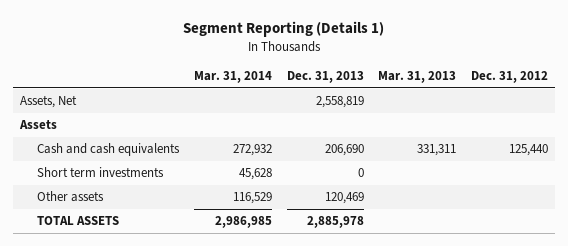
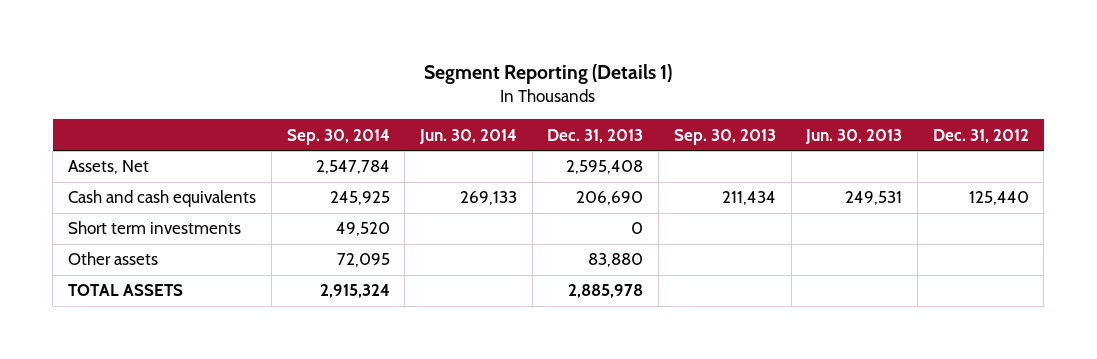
- | Mar. 31, 2014 | Dec. 31, 2013 | Mar. 31, 2013 | Dec. 31, 2012
+ | Sep. 30, 2014 | Jun. 30, 2014 | Dec. 31, 2013 | Sep. 30, 2013 | Jun. 30, 2013 | Dec. 31, 2012
- Assets, Net | | 2,558,819 | |
- Assets
+ Assets, Net | 2,547,784 | | 2,595,408 | | |
- Other assets | 116,529 | 120,469 | |
+ Other assets | 72,095 | | 83,880 | | |

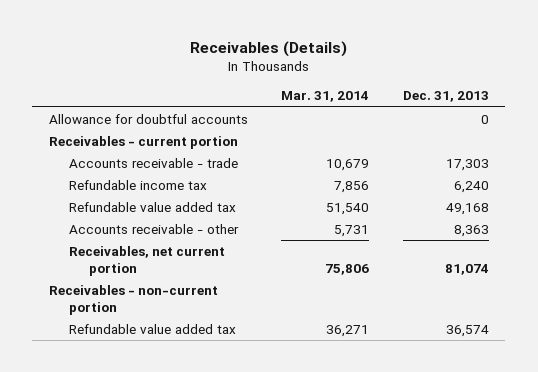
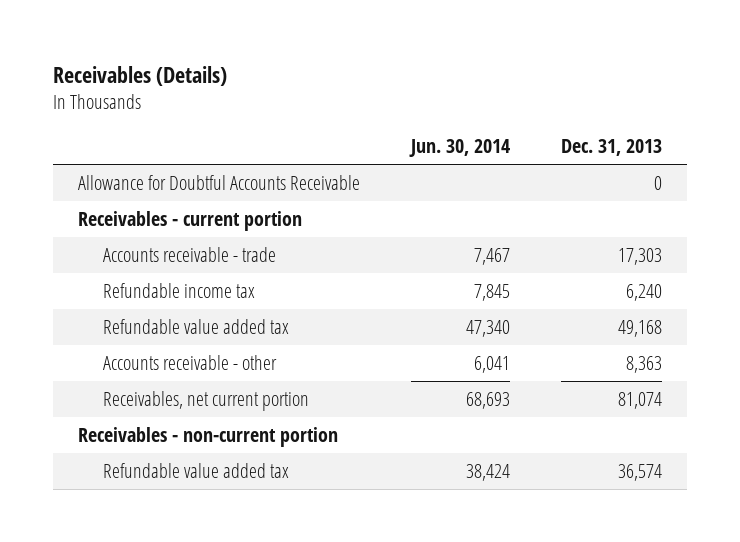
- | Mar. 31, 2014 | Dec. 31, 2013
+ | Jun. 30, 2014 | Dec. 31, 2013
- Allowance for doubtful accounts | | 0
+ Allowance for Doubtful Accounts Receivable | | 0

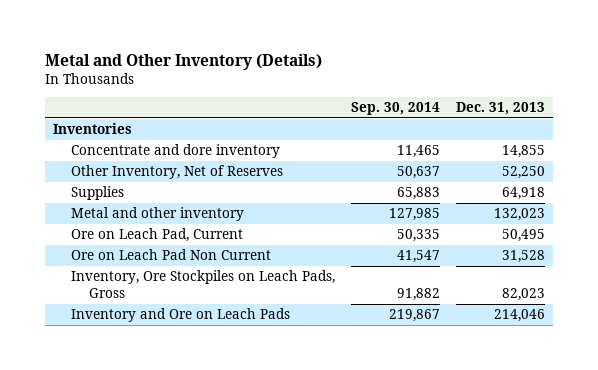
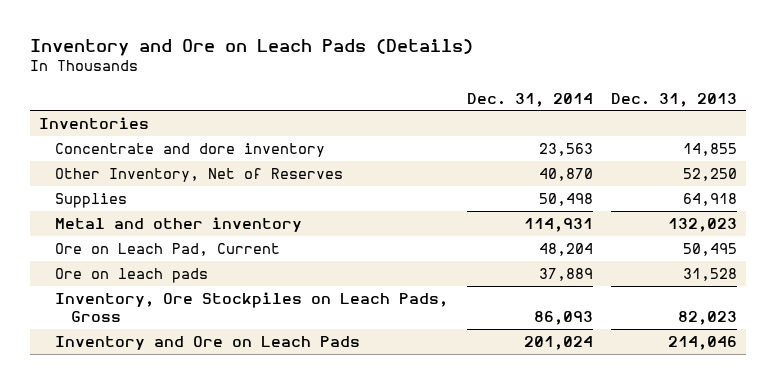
- Metal and Other Inventory (Details)
+ Inventory and Ore on Leach Pads (Details)
- | Sep. 30, 2014 | Dec. 31, 2013
+ | Dec. 31, 2014 | Dec. 31, 2013
- Ore on Leach Pad Non Current | 41,547 | 31,528
+ Ore on leach pads | 37,889 | 31,528

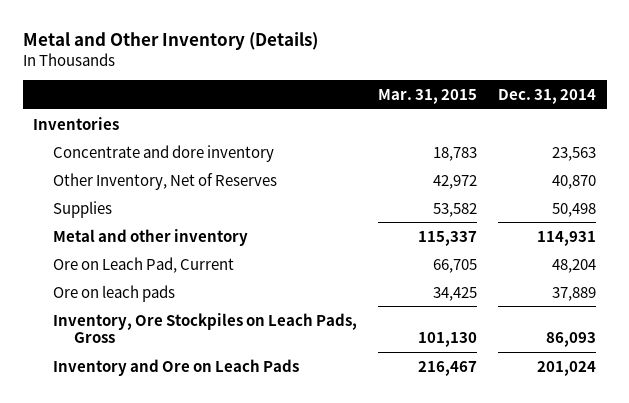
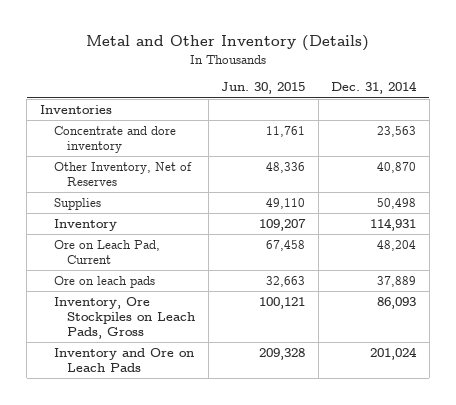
- | Mar. 31, 2015 | Dec. 31, 2014
+ | Jun. 30, 2015 | Dec. 31, 2014
- Metal and other inventory | 115,337 | 114,931
+ Inventory | 109,207 | 114,931

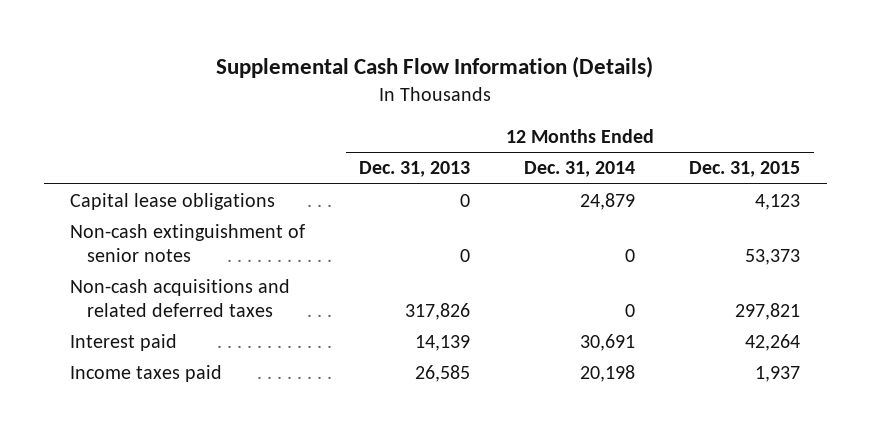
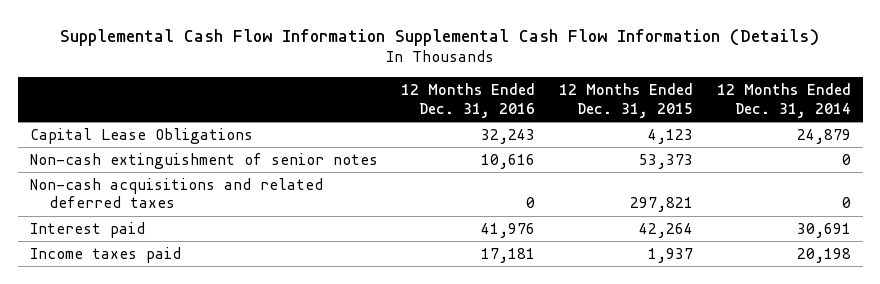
- Supplemental Cash Flow Information (Details)
+ Supplemental Cash Flow Information Supplemental Cash Flow Information (Details)
- | 12 Months Ended Dec. 31, 2013 | 12 Months Ended Dec. 31, 2014 | 12 Months Ended Dec. 31, 2015
+ | 12 Months Ended Dec. 31, 2016 | 12 Months Ended Dec. 31, 2015 | 12 Months Ended Dec. 31, 2014
- Capital lease obligations | 0 | 24,879 | 4,123
+ Capital Lease Obligations | 32,243 | 4,123 | 24,879

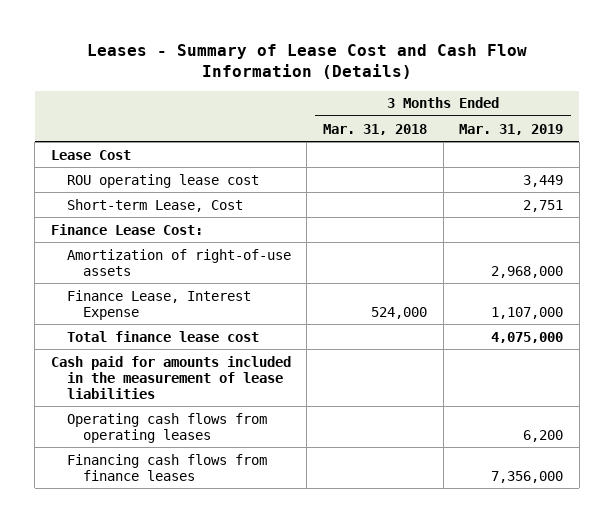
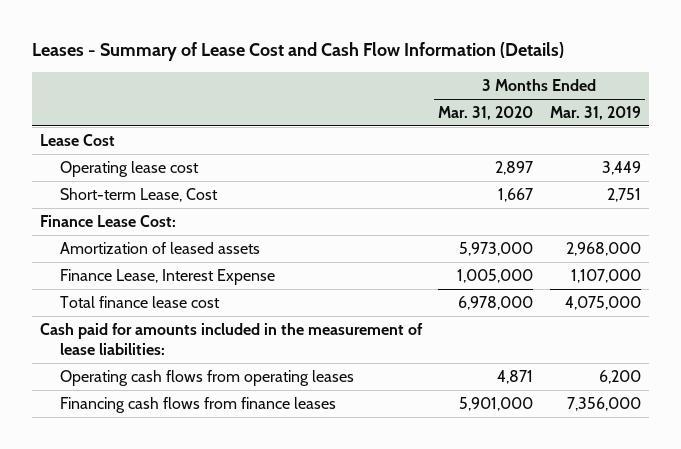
- | 3 Months Ended Mar. 31, 2018 | 3 Months Ended Mar. 31, 2019
+ | 3 Months Ended Mar. 31, 2020 | 3 Months Ended Mar. 31, 2019
- ROU operating lease cost | | 3,449
+ Operating lease cost | 2,897 | 3,449
- Amortization of right-of-use assets | | 2,968,000
+ Amortization of leased assets | 5,973,000 | 2,968,000
- Cash paid for amounts included in the measurement of lease liabilities
+ Cash paid for amounts included in the measurement of lease liabilities:

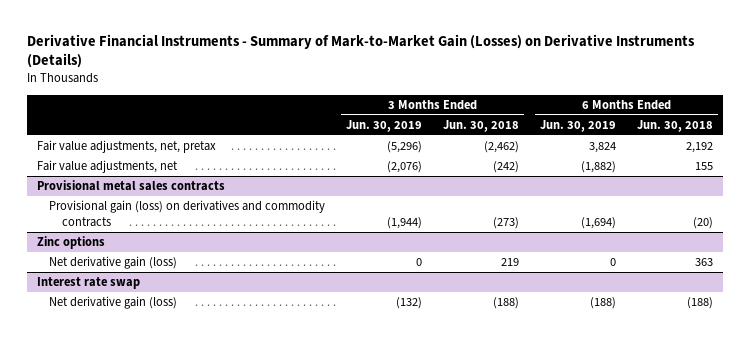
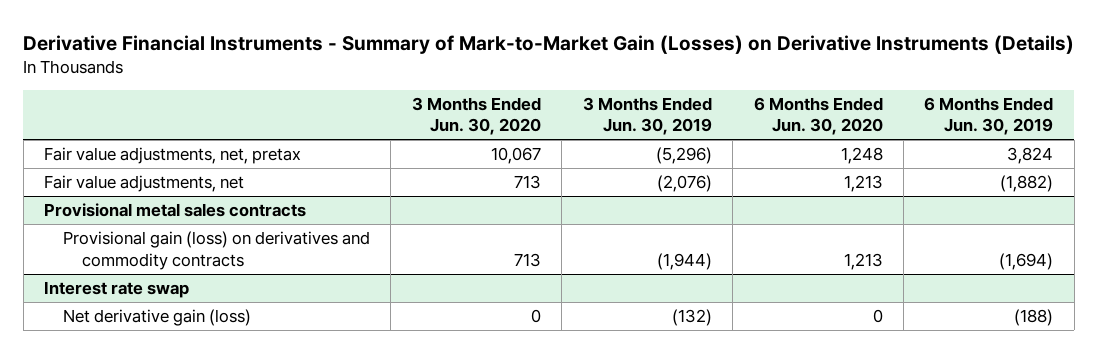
- | 3 Months Ended Jun. 30, 2019 | 3 Months Ended Jun. 30, 2018 | 6 Months Ended Jun. 30, 2019 | 6 Months Ended Jun. 30, 2018
+ | 3 Months Ended Jun. 30, 2020 | 3 Months Ended Jun. 30, 2019 | 6 Months Ended Jun. 30, 2020 | 6 Months Ended Jun. 30, 2019
- Zinc options
- Net derivative gain (loss) | 0 | 219 | 0 | 363

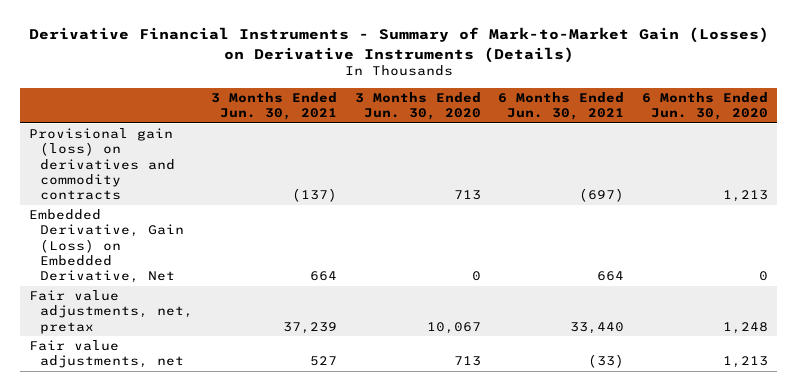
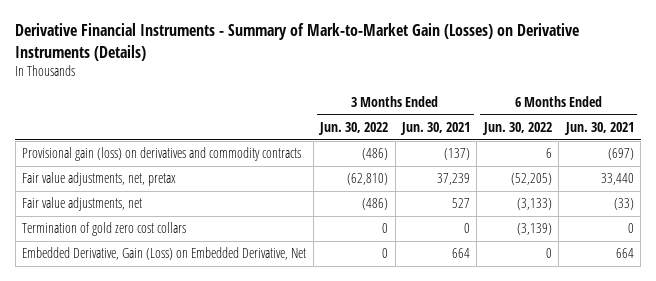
- | 3 Months Ended Jun. 30, 2021 | 3 Months Ended Jun. 30, 2020 | 6 Months Ended Jun. 30, 2021 | 6 Months Ended Jun. 30, 2020
+ | 3 Months Ended Jun. 30, 2022 | 3 Months Ended Jun. 30, 2021 | 6 Months Ended Jun. 30, 2022 | 6 Months Ended Jun. 30, 2021
+ Termination of gold zero cost collars | 0 | 0 | (3,139) | 0
moved down: Embedded Derivative, Gain (Loss) on Embedded Derivative, Net | 0 | 664 | 0 | 664

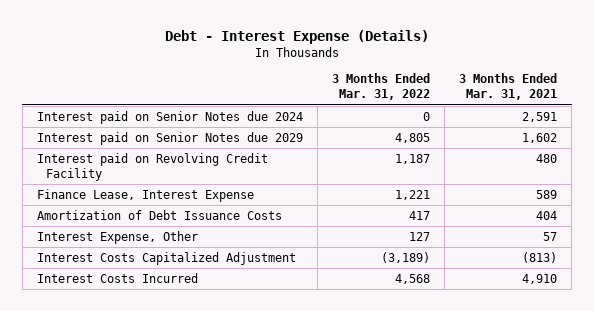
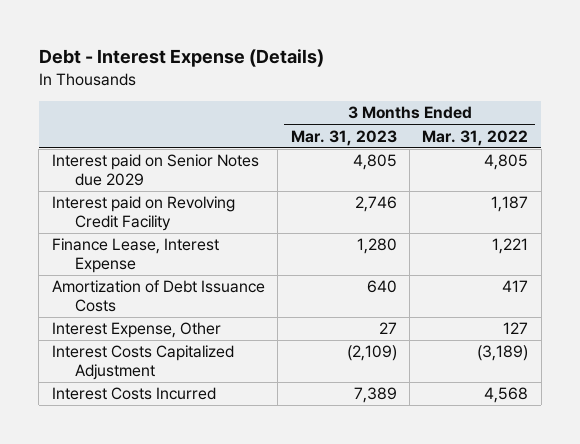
- | 3 Months Ended Mar. 31, 2022 | 3 Months Ended Mar. 31, 2021
+ | 3 Months Ended Mar. 31, 2023 | 3 Months Ended Mar. 31, 2022
- Interest paid on Senior Notes due 2024 | 0 | 2,591

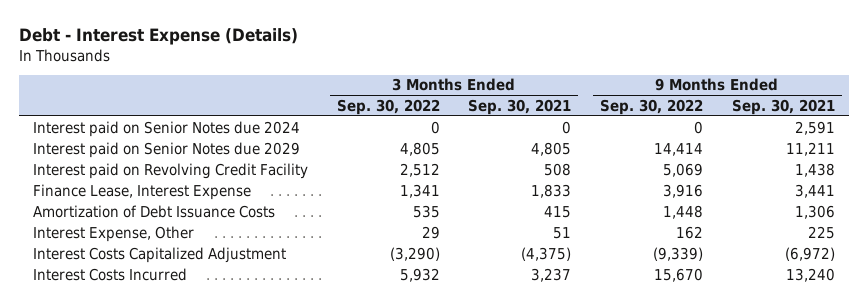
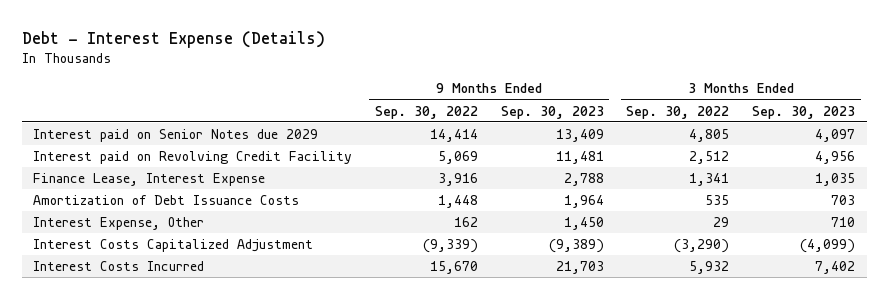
- | 3 Months Ended Sep. 30, 2022 | 3 Months Ended Sep. 30, 2021 | 9 Months Ended Sep. 30, 2022 | 9 Months Ended Sep. 30, 2021
+ | 9 Months Ended Sep. 30, 2022 | 9 Months Ended Sep. 30, 2023 | 3 Months Ended Sep. 30, 2022 | 3 Months Ended Sep. 30, 2023
- Interest paid on Senior Notes due 2024 | 0 | 0 | 0 | 2,591

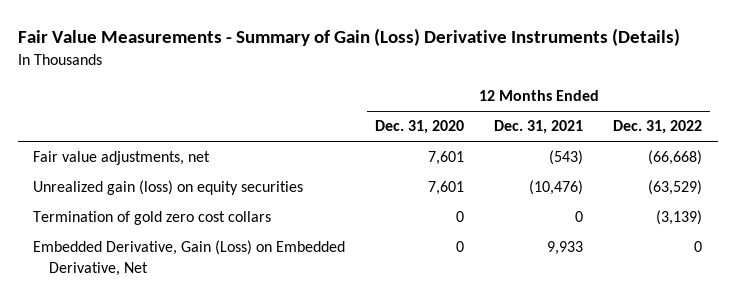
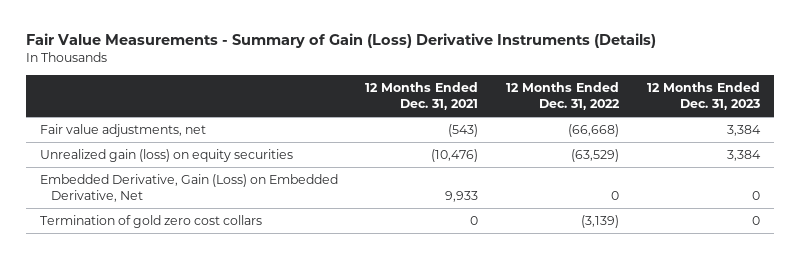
- | 12 Months Ended Dec. 31, 2020 | 12 Months Ended Dec. 31, 2021 | 12 Months Ended Dec. 31, 2022
+ | 12 Months Ended Dec. 31, 2021 | 12 Months Ended Dec. 31, 2022 | 12 Months Ended Dec. 31, 2023
moved down: Termination of gold zero cost collars | 0 | (3,139) | 0

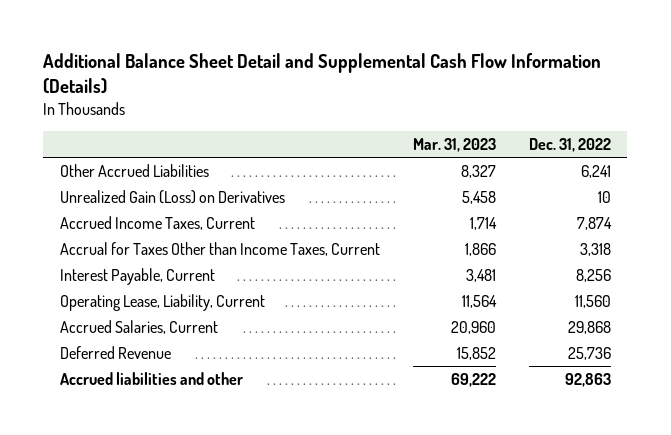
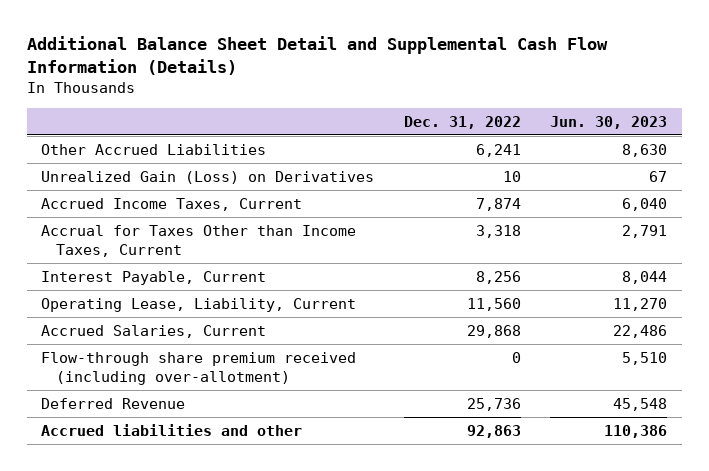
- | Mar. 31, 2023 | Dec. 31, 2022
+ | Dec. 31, 2022 | Jun. 30, 2023
+ Flow-through share premium received (including over-allotment) | 0 | 5,510

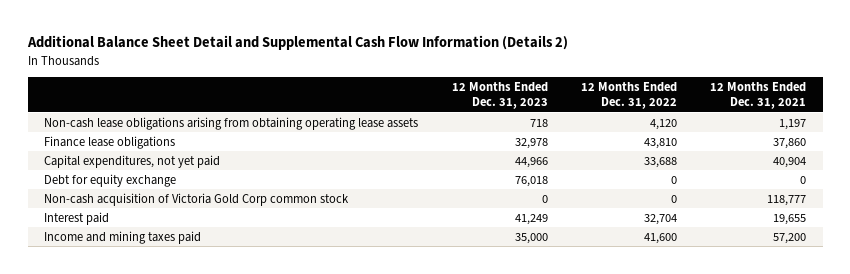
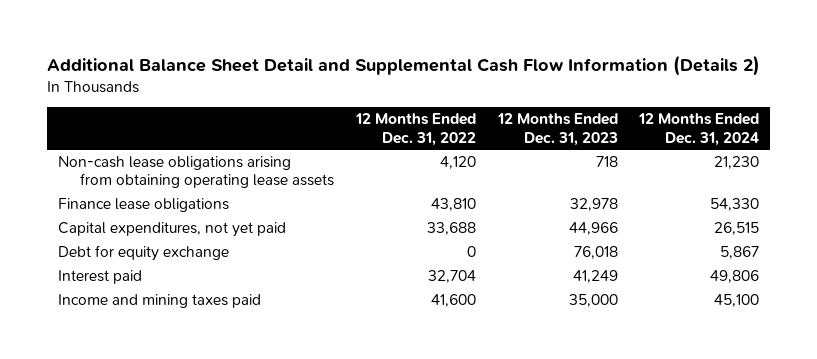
- | 12 Months Ended Dec. 31, 2023 | 12 Months Ended Dec. 31, 2022 | 12 Months Ended Dec. 31, 2021
+ | 12 Months Ended Dec. 31, 2022 | 12 Months Ended Dec. 31, 2023 | 12 Months Ended Dec. 31, 2024
- Non-cash acquisition of Victoria Gold Corp common stock | 0 | 0 | 118,777

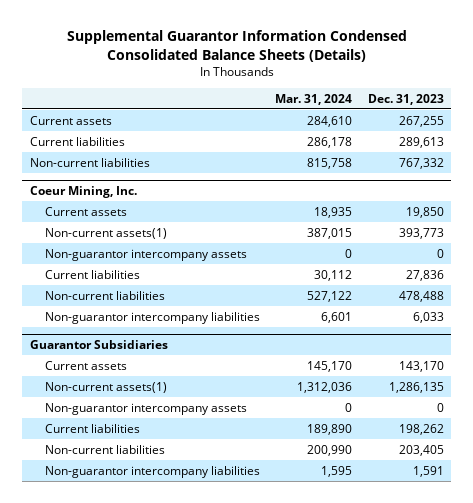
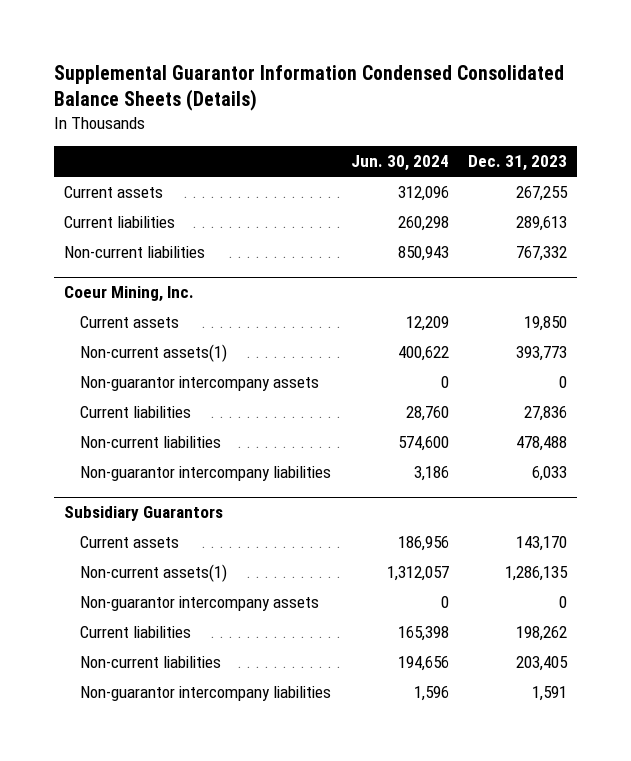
- | Mar. 31, 2024 | Dec. 31, 2023
+ | Jun. 30, 2024 | Dec. 31, 2023
- Guarantor Subsidiaries
+ Subsidiary Guarantors

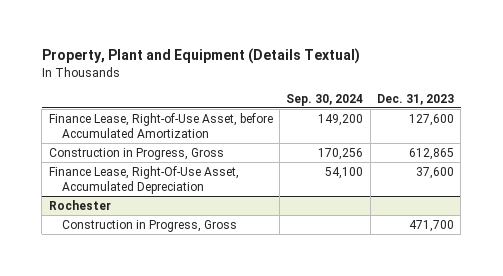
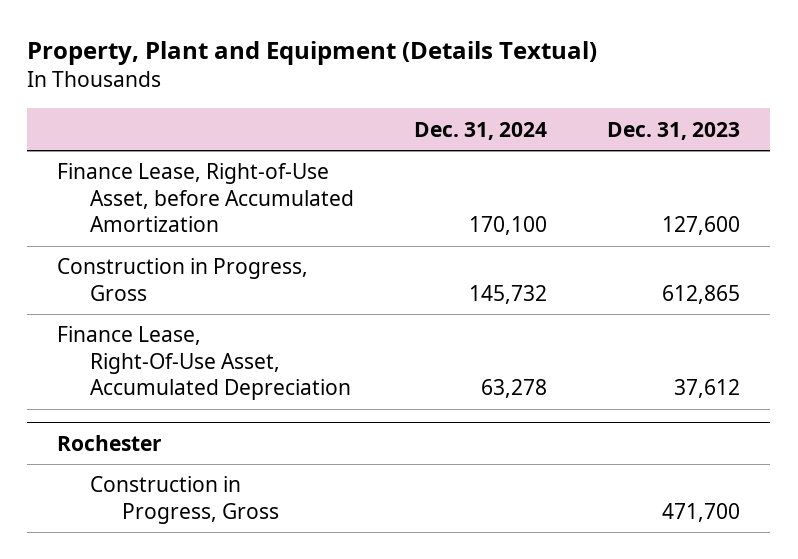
- | Sep. 30, 2024 | Dec. 31, 2023
+ | Dec. 31, 2024 | Dec. 31, 2023
- Finance Lease, Right-Of-Use Asset, Accumulated Depreciation | 54,100 | 37,600
+ Finance Lease, Right-Of-Use Asset, Accumulated Depreciation | 63,278 | 37,612

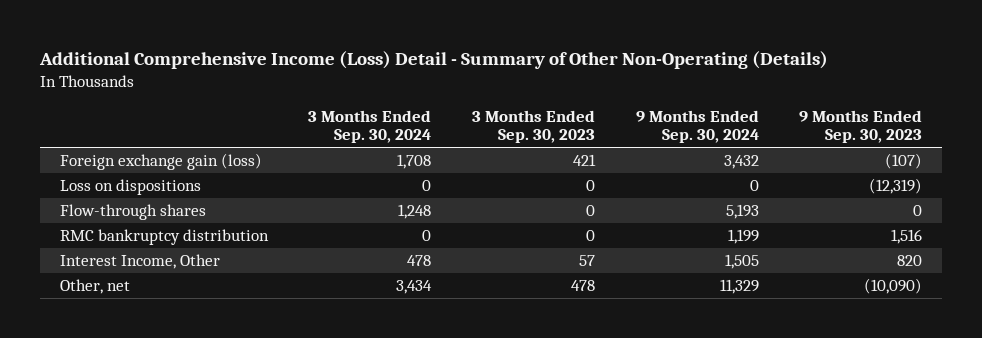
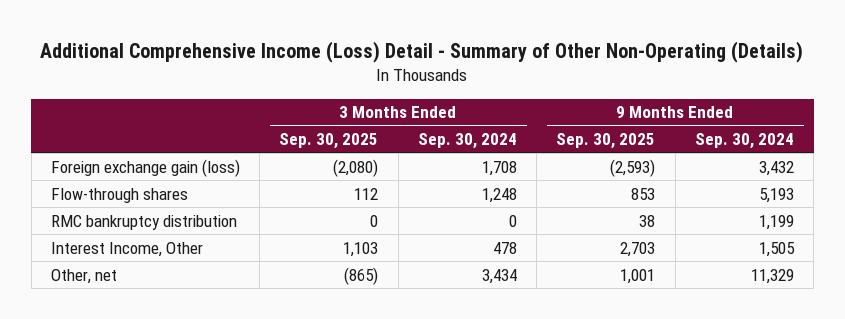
- | 3 Months Ended Sep. 30, 2024 | 3 Months Ended Sep. 30, 2023 | 9 Months Ended Sep. 30, 2024 | 9 Months Ended Sep. 30, 2023
+ | 3 Months Ended Sep. 30, 2025 | 3 Months Ended Sep. 30, 2024 | 9 Months Ended Sep. 30, 2025 | 9 Months Ended Sep. 30, 2024
- Loss on dispositions | 0 | 0 | 0 | (12,319)

